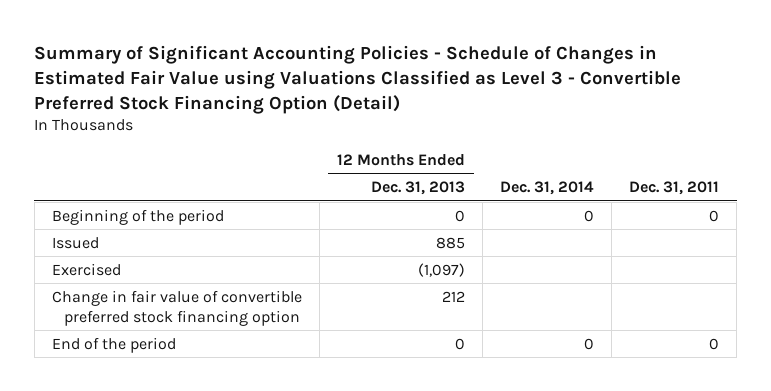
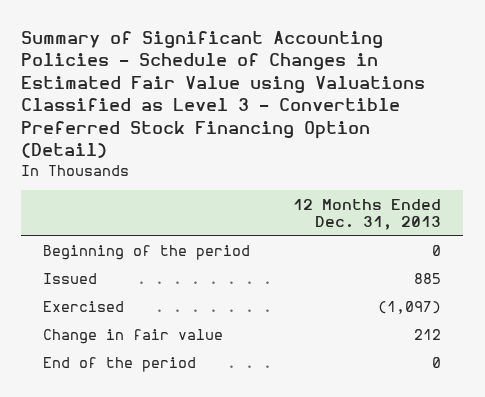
- | 12 Months Ended Dec. 31, 2013 | Dec. 31, 2014 | Dec. 31, 2011
+ | 12 Months Ended Dec. 31, 2013
- Change in fair value of convertible preferred stock financing option | 212 | |
+ Change in fair value | 212

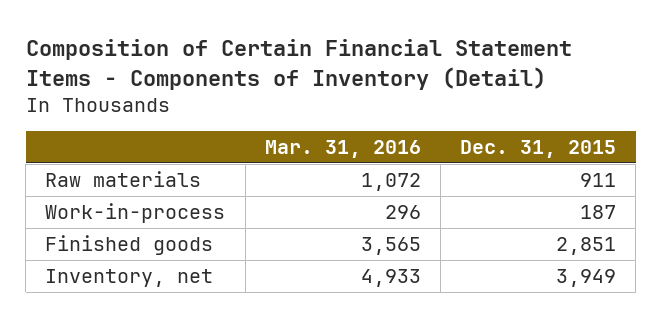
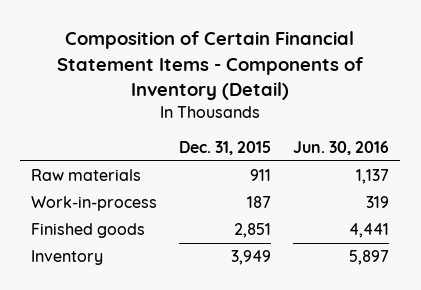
- | Mar. 31, 2016 | Dec. 31, 2015
+ | Dec. 31, 2015 | Jun. 30, 2016
- Inventory, net | 4,933 | 3,949
+ Inventory | 3,949 | 5,897

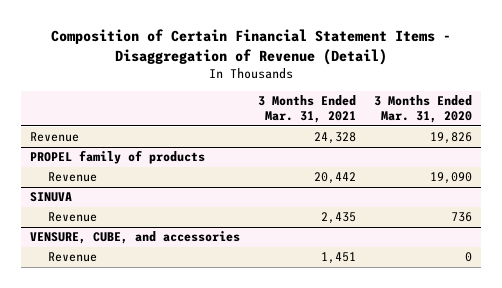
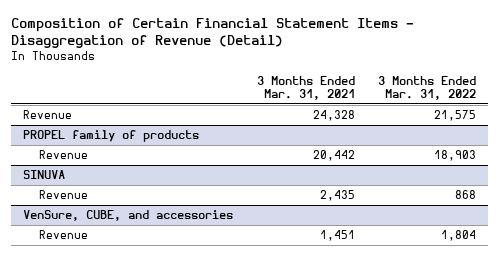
- | 3 Months Ended Mar. 31, 2021 | 3 Months Ended Mar. 31, 2020
+ | 3 Months Ended Mar. 31, 2021 | 3 Months Ended Mar. 31, 2022
- VENSURE, CUBE, and accessories
+ VenSure, CUBE, and accessories

